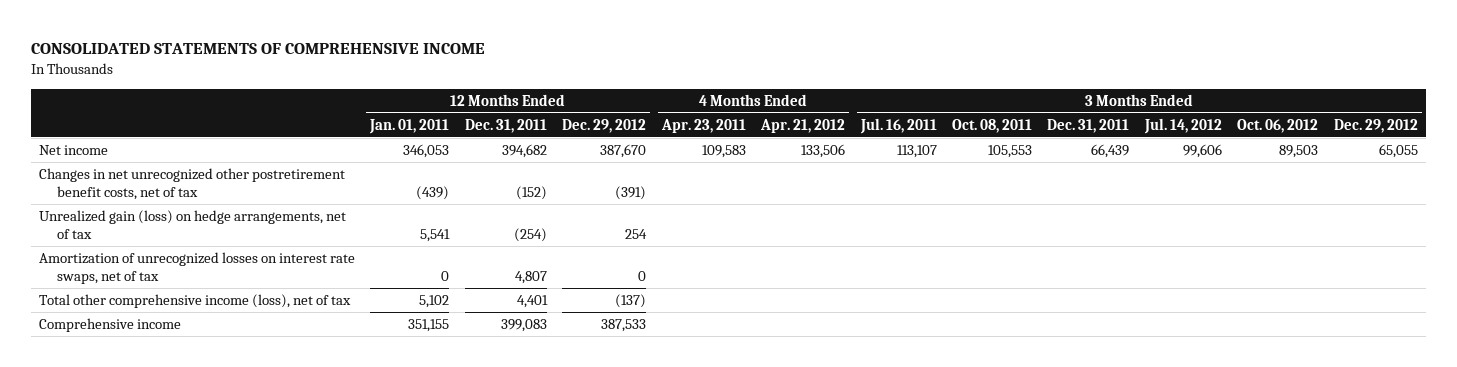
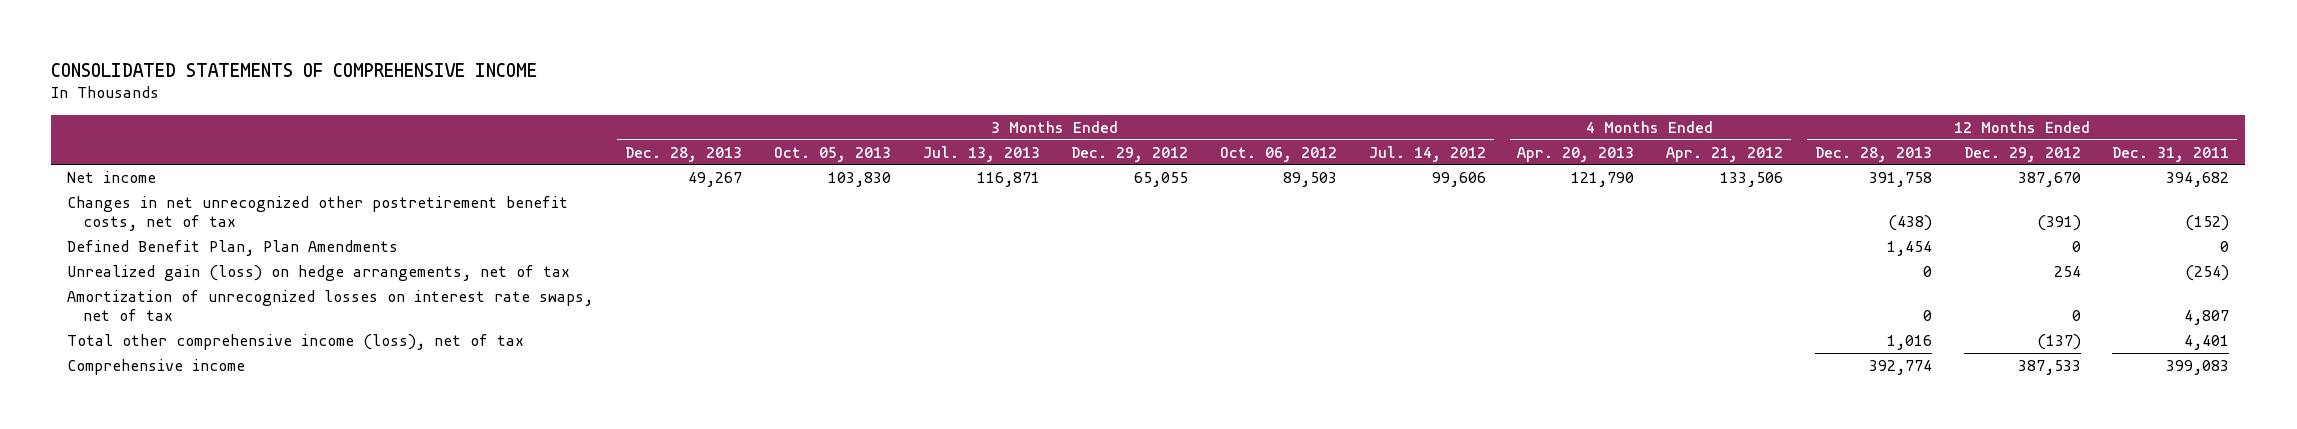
- | 12 Months Ended Jan. 01, 2011 | 12 Months Ended Dec. 31, 2011 | 12 Months Ended Dec. 29, 2012 | 4 Months Ended Apr. 23, 2011 | 4 Months Ended Apr. 21, 2012 | 3 Months Ended Jul. 16, 2011 | 3 Months Ended Oct. 08, 2011 | 3 Months Ended Dec. 31, 2011 | 3 Months Ended Jul. 14, 2012 | 3 Months Ended Oct. 06, 2012 | 3 Months Ended Dec. 29, 2012
+ | 3 Months Ended Dec. 28, 2013 | 3 Months Ended Oct. 05, 2013 | 3 Months Ended Jul. 13, 2013 | 3 Months Ended Dec. 29, 2012 | 3 Months Ended Oct. 06, 2012 | 3 Months Ended Jul. 14, 2012 | 4 Months Ended Apr. 20, 2013 | 4 Months Ended Apr. 21, 2012 | 12 Months Ended Dec. 28, 2013 | 12 Months Ended Dec. 29, 2012 | 12 Months Ended Dec. 31, 2011
+ Defined Benefit Plan, Plan Amendments | | | | | | | | | 1,454 | 0 | 0

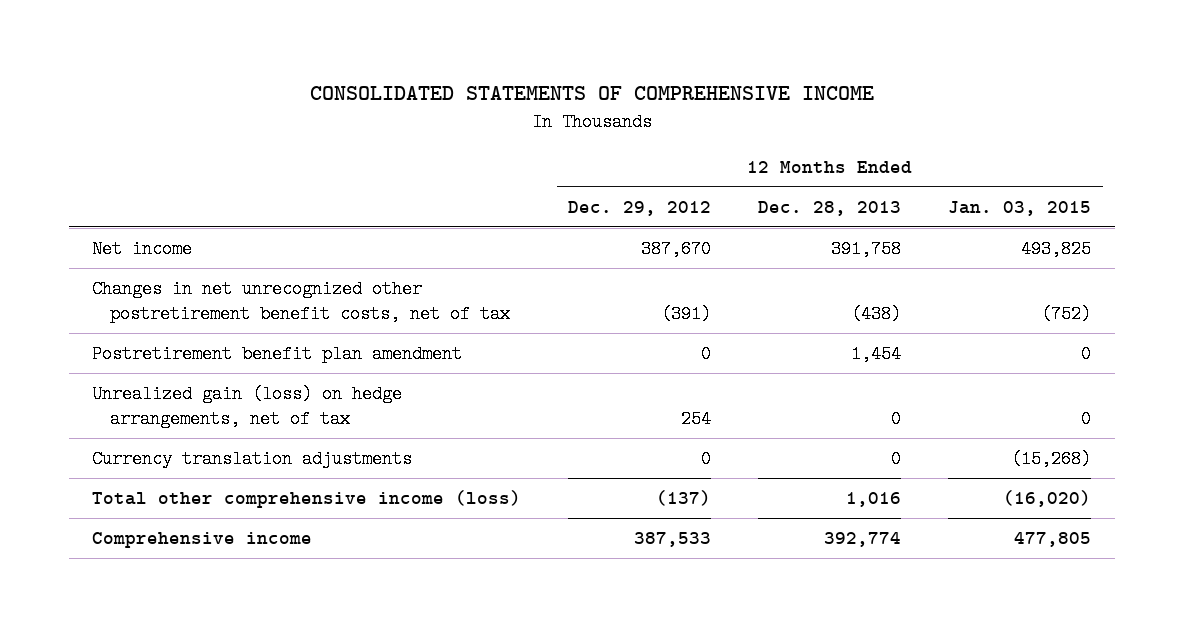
- | 3 Months Ended Dec. 28, 2013 | 3 Months Ended Oct. 05, 2013 | 3 Months Ended Jul. 13, 2013 | 3 Months Ended Dec. 29, 2012 | 3 Months Ended Oct. 06, 2012 | 3 Months Ended Jul. 14, 2012 | 4 Months Ended Apr. 20, 2013 | 4 Months Ended Apr. 21, 2012 | 12 Months Ended Dec. 28, 2013 | 12 Months Ended Dec. 29, 2012 | 12 Months Ended Dec. 31, 2011
+ | 12 Months Ended Dec. 29, 2012 | 12 Months Ended Dec. 28, 2013 | 12 Months Ended Jan. 03, 2015
- Defined Benefit Plan, Plan Amendments | | | | | | | | | 1,454 | 0 | 0
+ Postretirement benefit plan amendment | 0 | 1,454 | 0
- Amortization of unrecognized losses on interest rate swaps, net of tax | | | | | | | | | 0 | 0 | 4,807
- Total other comprehensive income (loss), net of tax | | | | | | | | | 1,016 | (137) | 4,401
+ Currency translation adjustments | 0 | 0 | (15,268)
+ Total other comprehensive income (loss) | (137) | 1,016 | (16,020)

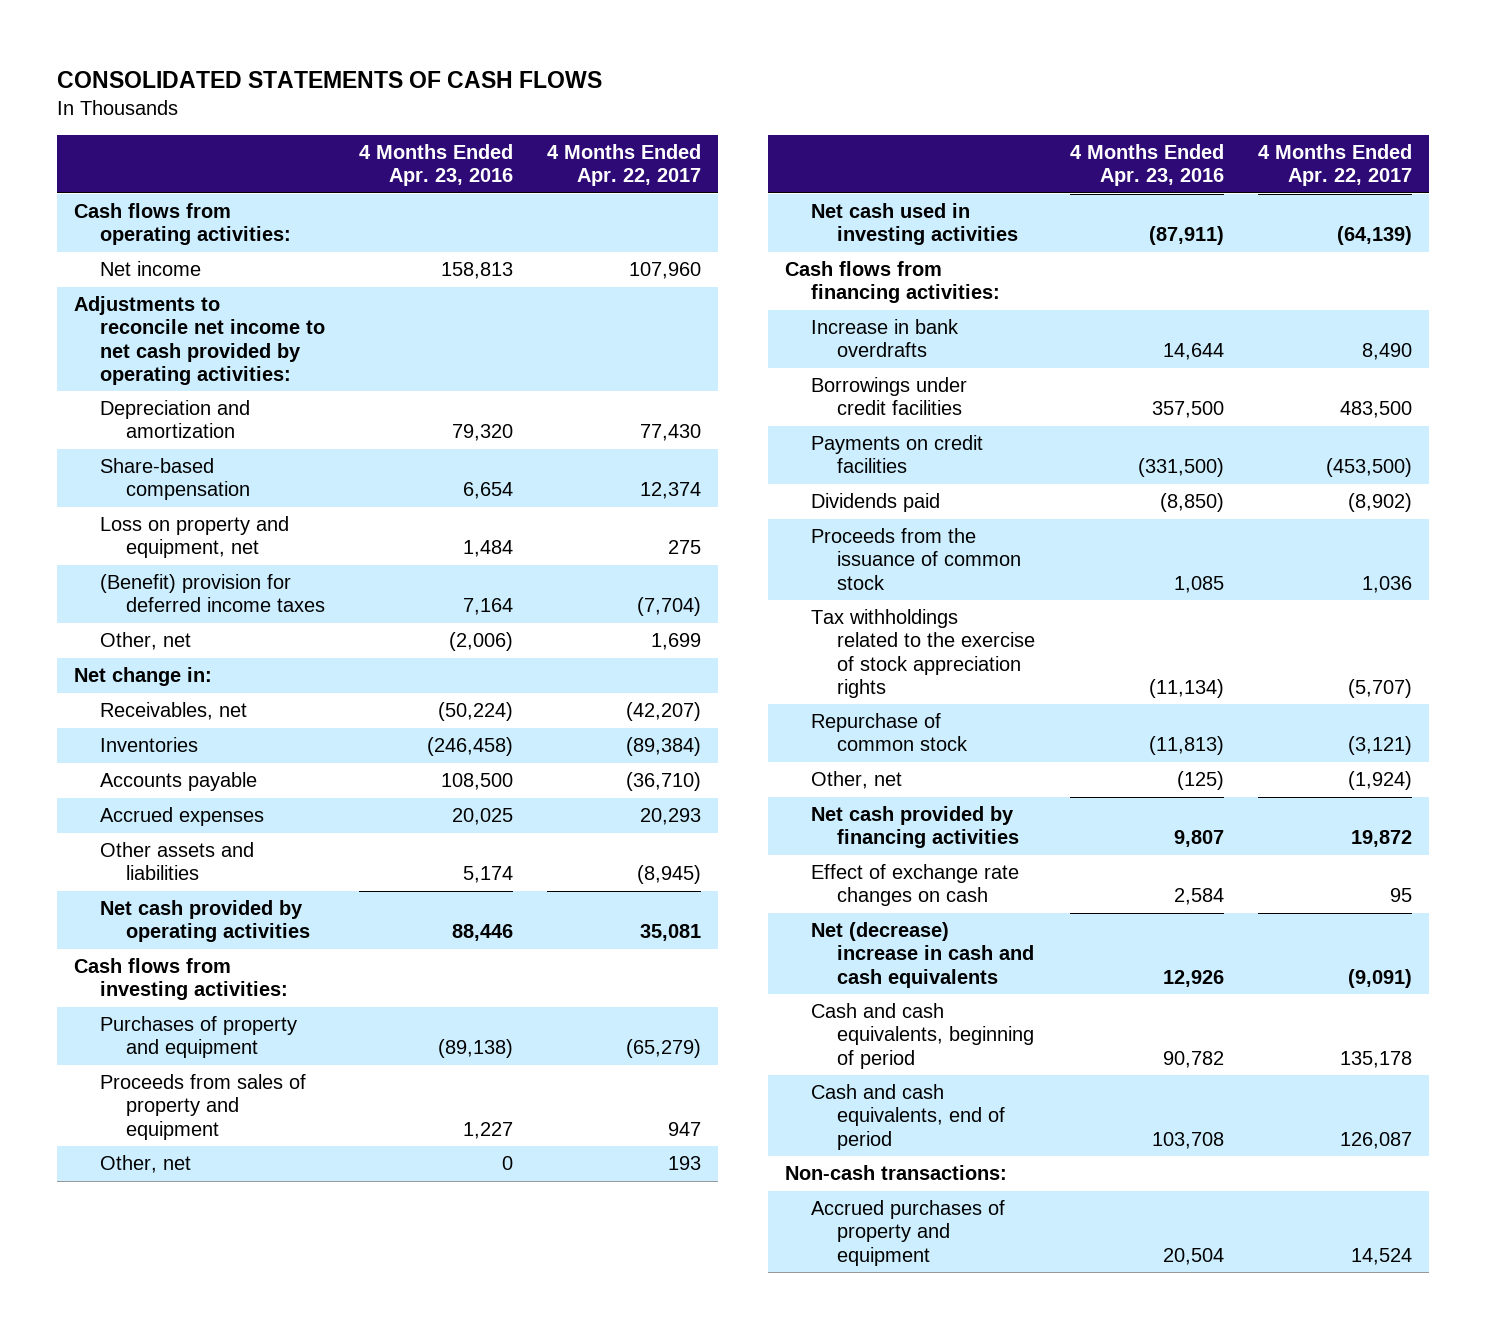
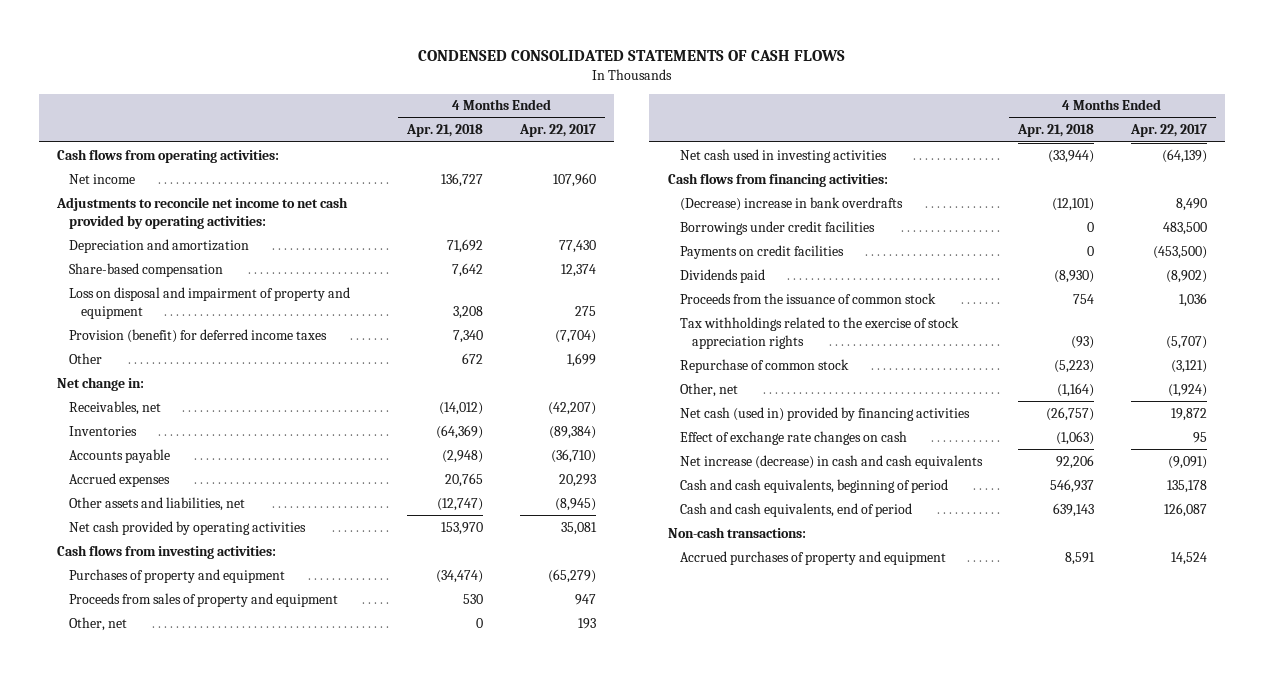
- CONSOLIDATED STATEMENTS OF CASH FLOWS
+ CONDENSED CONSOLIDATED STATEMENTS OF CASH FLOWS
- | 4 Months Ended Apr. 23, 2016 | 4 Months Ended Apr. 22, 2017
+ | 4 Months Ended Apr. 21, 2018 | 4 Months Ended Apr. 22, 2017
- Loss on property and equipment, net | 1,484 | 275
- (Benefit) provision for deferred income taxes | 7,164 | (7,704)
- Other, net | (2,006) | 1,699
+ Loss on disposal and impairment of property and equipment | 3,208 | 275
+ Provision (benefit) for deferred income taxes | 7,340 | (7,704)
+ Other | 672 | 1,699
- Other assets and liabilities | 5,174 | (8,945)
+ Other assets and liabilities, net | (12,747) | (8,945)
- Increase in bank overdrafts | 14,644 | 8,490
+ (Decrease) increase in bank overdrafts | (12,101) | 8,490
- Net cash provided by financing activities | 9,807 | 19,872
+ Net cash (used in) provided by financing activities | (26,757) | 19,872
- Net (decrease) increase in cash and cash equivalents | 12,926 | (9,091)
+ Net increase (decrease) in cash and cash equivalents | 92,206 | (9,091)

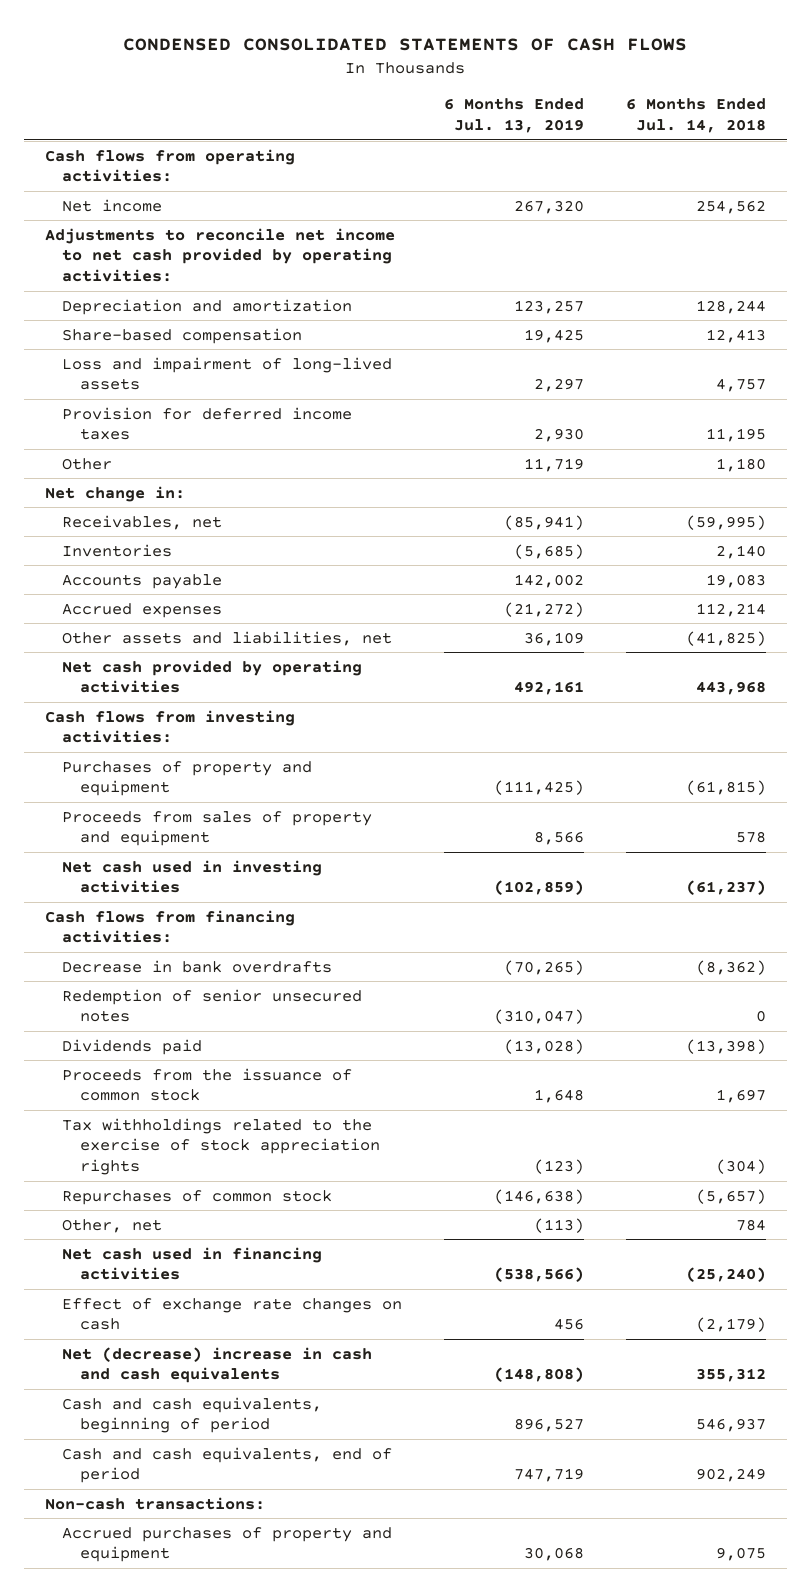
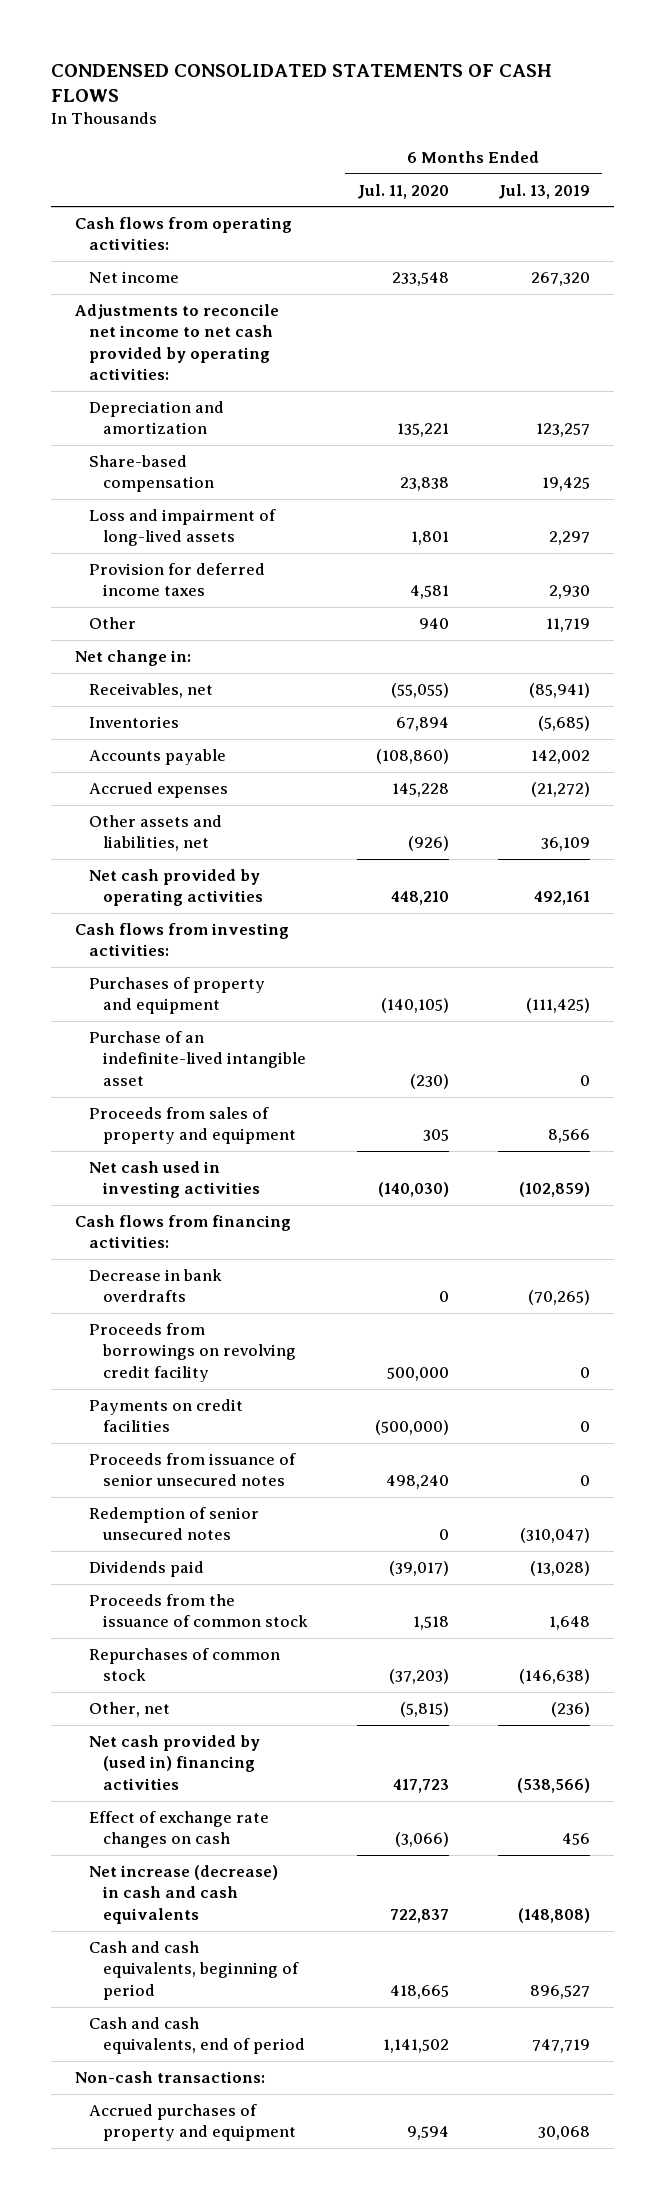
- | 6 Months Ended Jul. 13, 2019 | 6 Months Ended Jul. 14, 2018
+ | 6 Months Ended Jul. 11, 2020 | 6 Months Ended Jul. 13, 2019
+ Purchase of an indefinite-lived intangible asset | (230) | 0
+ Proceeds from borrowings on revolving credit facility | 500,000 | 0
+ Payments on credit facilities | (500,000) | 0
+ Proceeds from issuance of senior unsecured notes | 498,240 | 0
- Tax withholdings related to the exercise of stock appreciation rights | (123) | (304)
- Other, net | (113) | 784
- Net cash used in financing activities | (538,566) | (25,240)
+ Other, net | (5,815) | (236)
+ Net cash provided by (used in) financing activities | 417,723 | (538,566)
- Net (decrease) increase in cash and cash equivalents | (148,808) | 355,312
+ Net increase (decrease) in cash and cash equivalents | 722,837 | (148,808)

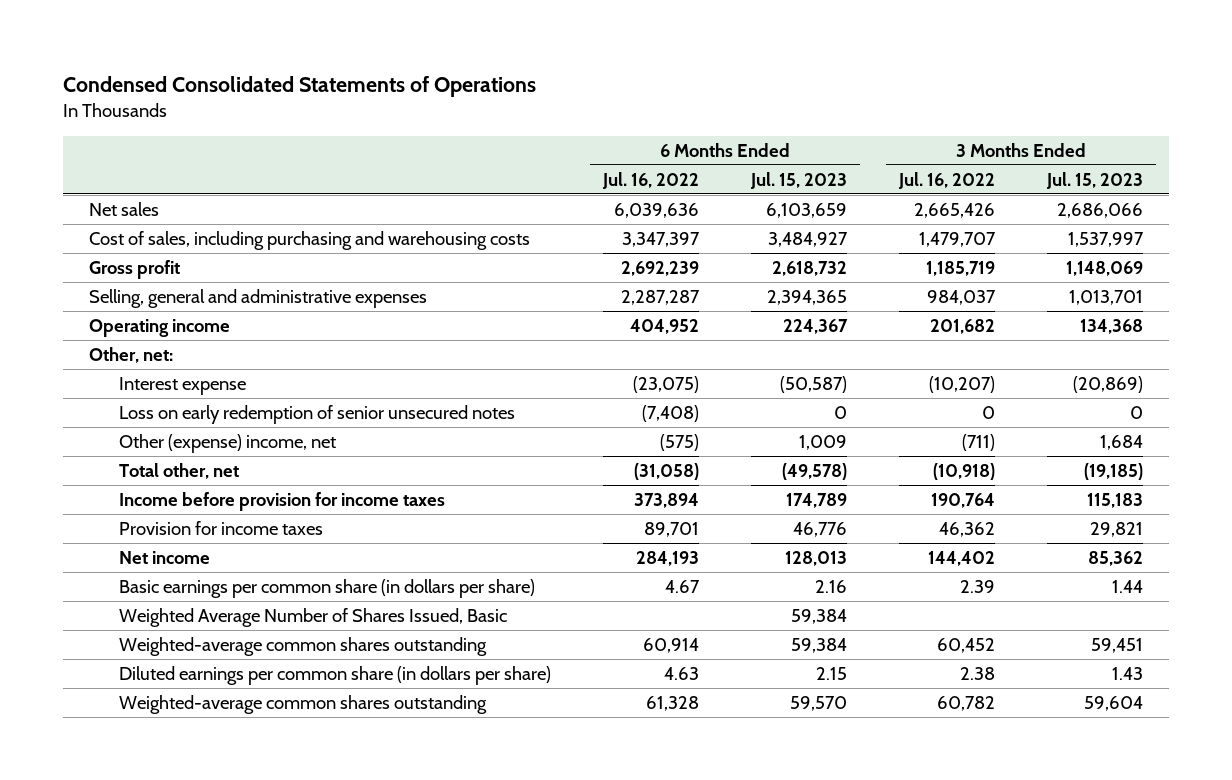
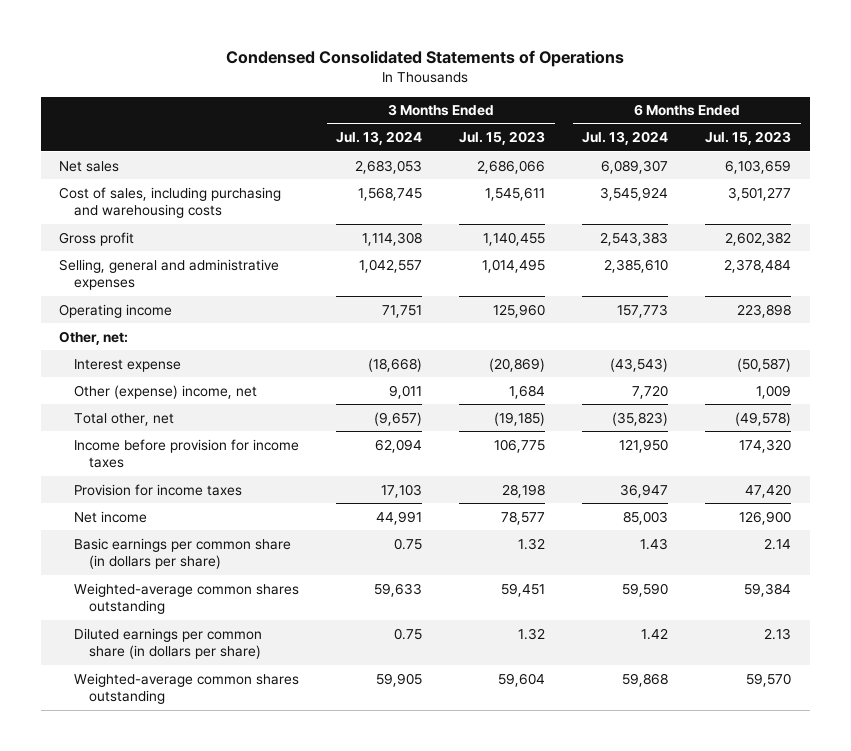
- | 6 Months Ended Jul. 16, 2022 | 6 Months Ended Jul. 15, 2023 | 3 Months Ended Jul. 16, 2022 | 3 Months Ended Jul. 15, 2023
+ | 3 Months Ended Jul. 13, 2024 | 3 Months Ended Jul. 15, 2023 | 6 Months Ended Jul. 13, 2024 | 6 Months Ended Jul. 15, 2023
- Cost of sales, including purchasing and warehousing costs | 3,347,397 | 3,484,927 | 1,479,707 | 1,537,997
- Gross profit | 2,692,239 | 2,618,732 | 1,185,719 | 1,148,069
- Selling, general and administrative expenses | 2,287,287 | 2,394,365 | 984,037 | 1,013,701
- Operating income | 404,952 | 224,367 | 201,682 | 134,368
+ Cost of sales, including purchasing and warehousing costs | 1,568,745 | 1,545,611 | 3,545,924 | 3,501,277
+ Gross profit | 1,114,308 | 1,140,455 | 2,543,383 | 2,602,382
+ Selling, general and administrative expenses | 1,042,557 | 1,014,495 | 2,385,610 | 2,378,484
+ Operating income | 71,751 | 125,960 | 157,773 | 223,898
- Loss on early redemption of senior unsecured notes | (7,408) | 0 | 0 | 0
- Income before provision for income taxes | 373,894 | 174,789 | 190,764 | 115,183
- Provision for income taxes | 89,701 | 46,776 | 46,362 | 29,821
- Net income | 284,193 | 128,013 | 144,402 | 85,362
- Basic earnings per common share (in dollars per share) | 4.67 | 2.16 | 2.39 | 1.44
- Weighted Average Number of Shares Issued, Basic | | 59,384 | |
+ Income before provision for income taxes | 62,094 | 106,775 | 121,950 | 174,320
+ Provision for income taxes | 17,103 | 28,198 | 36,947 | 47,420
+ Net income | 44,991 | 78,577 | 85,003 | 126,900
+ Basic earnings per common share (in dollars per share) | 0.75 | 1.32 | 1.43 | 2.14
- Diluted earnings per common share (in dollars per share) | 4.63 | 2.15 | 2.38 | 1.43
+ Diluted earnings per common share (in dollars per share) | 0.75 | 1.32 | 1.42 | 2.13

